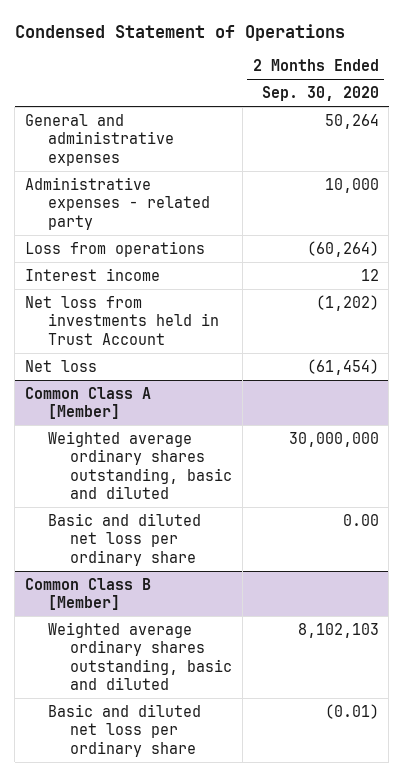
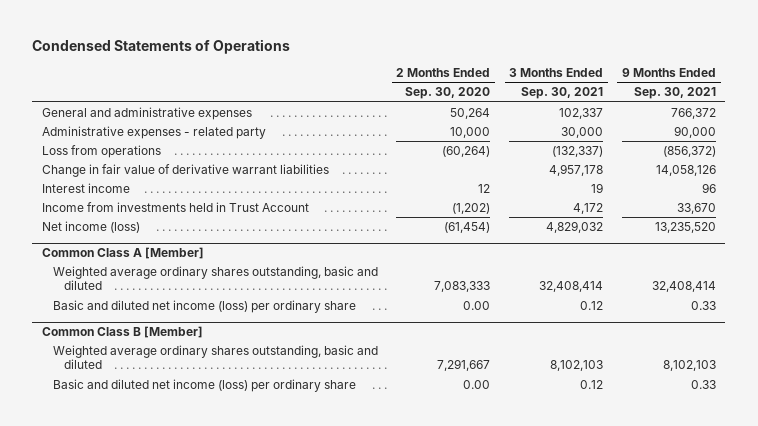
- Condensed Statement of Operations
+ Condensed Statements of Operations
- | 2 Months Ended Sep. 30, 2020
+ | 2 Months Ended Sep. 30, 2020 | 3 Months Ended Sep. 30, 2021 | 9 Months Ended Sep. 30, 2021
+ Change in fair value of derivative warrant liabilities | | 4,957,178 | 14,058,126
- Net loss from investments held in Trust Account | (1,202)
- Net loss | (61,454)
+ Income from investments held in Trust Account | (1,202) | 4,172 | 33,670
+ Net income (loss) | (61,454) | 4,829,032 | 13,235,520
@ Common Class A [Member]
- Weighted average ordinary shares outstanding, basic and diluted | 30,000,000
- Basic and diluted net loss per ordinary share | 0.00
+ Weighted average ordinary shares outstanding, basic and diluted | 7,083,333 | 32,408,414 | 32,408,414
+ Basic and diluted net income (loss) per ordinary share | 0.00 | 0.12 | 0.33
@ Common Class B [Member]
- Weighted average ordinary shares outstanding, basic and diluted | 8,102,103
- Basic and diluted net loss per ordinary share | (0.01)
+ Weighted average ordinary shares outstanding, basic and diluted | 7,291,667 | 8,102,103 | 8,102,103
+ Basic and diluted net income (loss) per ordinary share | 0.00 | 0.12 | 0.33

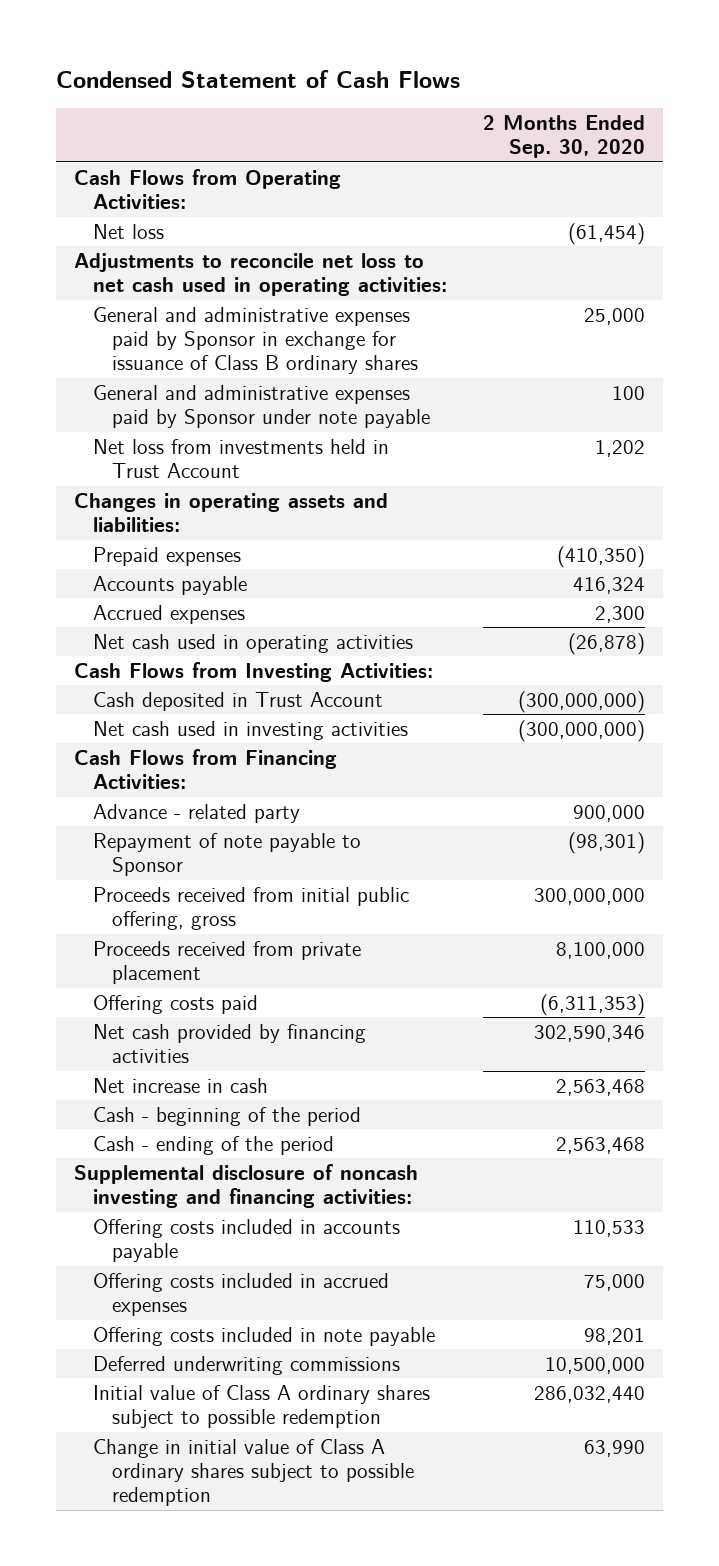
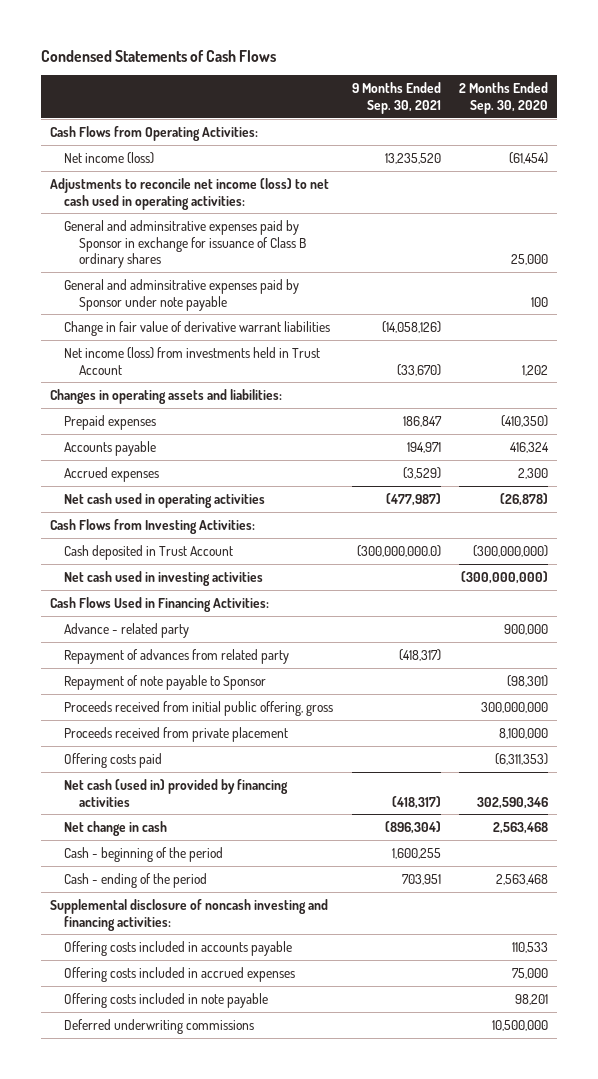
- Condensed Statement of Cash Flows
+ Condensed Statements of Cash Flows
- | 2 Months Ended Sep. 30, 2020
+ | 9 Months Ended Sep. 30, 2021 | 2 Months Ended Sep. 30, 2020
- Net loss | (61,454)
- Adjustments to reconcile net loss to net cash used in operating activities:
- General and administrative expenses paid by Sponsor in exchange for issuance of Class B ordinary shares | 25,000
- General and administrative expenses paid by Sponsor under note payable | 100
- Net loss from investments held in Trust Account | 1,202
+ Net income (loss) | 13,235,520 | (61,454)
+ Adjustments to reconcile net income (loss) to net cash used in operating activities:
+ General and adminsitrative expenses paid by Sponsor in exchange for issuance of Class B ordinary shares | | 25,000
+ General and adminsitrative expenses paid by Sponsor under note payable | | 100
+ Change in fair value of derivative warrant liabilities | (14,058,126) |
+ Net income (loss) from investments held in Trust Account | (33,670) | 1,202
- Cash Flows from Financing Activities:
+ Cash Flows Used in Financing Activities:
+ Repayment of advances from related party | (418,317) |
- Net cash provided by financing activities | 302,590,346
- Net increase in cash | 2,563,468
+ Net cash (used in) provided by financing activities | (418,317) | 302,590,346
+ Net change in cash | (896,304) | 2,563,468
- Initial value of Class A ordinary shares subject to possible redemption | 286,032,440
- Change in initial value of Class A ordinary shares subject to possible redemption | 63,990

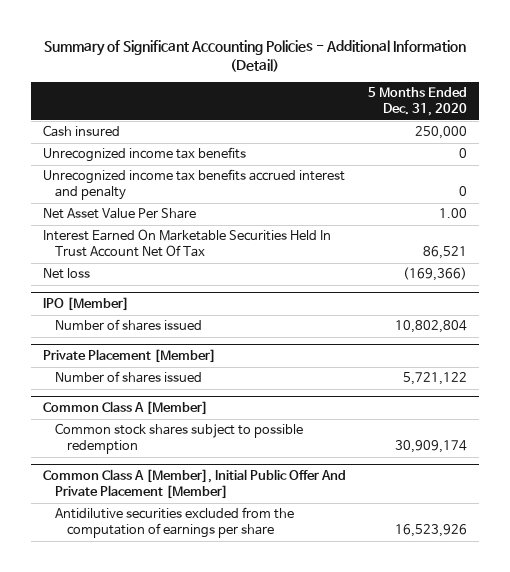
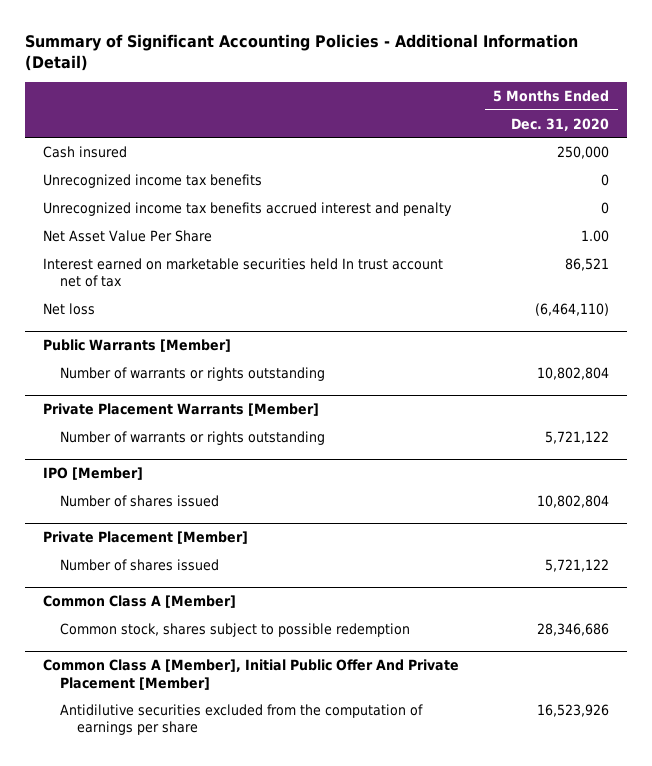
- Interest Earned On Marketable Securities Held In Trust Account Net Of Tax | 86,521
- Net loss | (169,366)
+ Interest earned on marketable securities held In trust account net of tax | 86,521
+ Net loss | (6,464,110)
+ Public Warrants [Member]
+ Number of warrants or rights outstanding | 10,802,804
+ Private Placement Warrants [Member]
+ Number of warrants or rights outstanding | 5,721,122
@ Common Class A [Member]
- Common stock shares subject to possible redemption | 30,909,174
+ Common stock, shares subject to possible redemption | 28,346,686

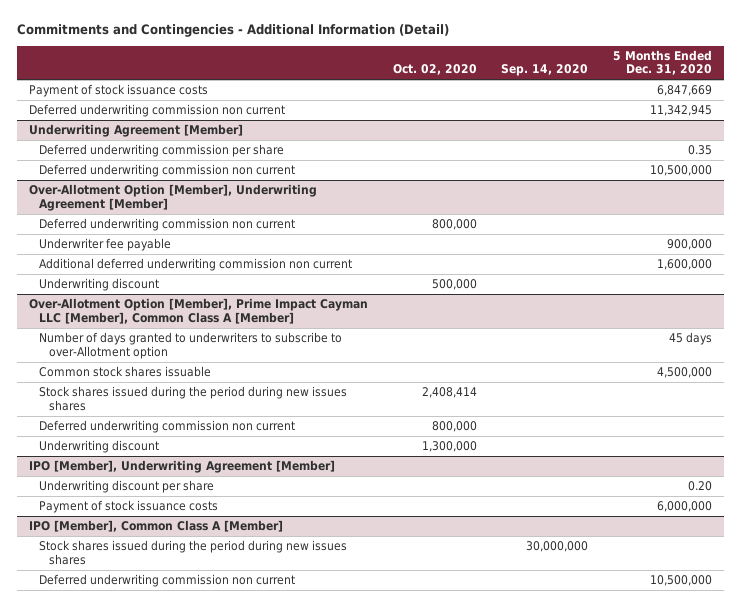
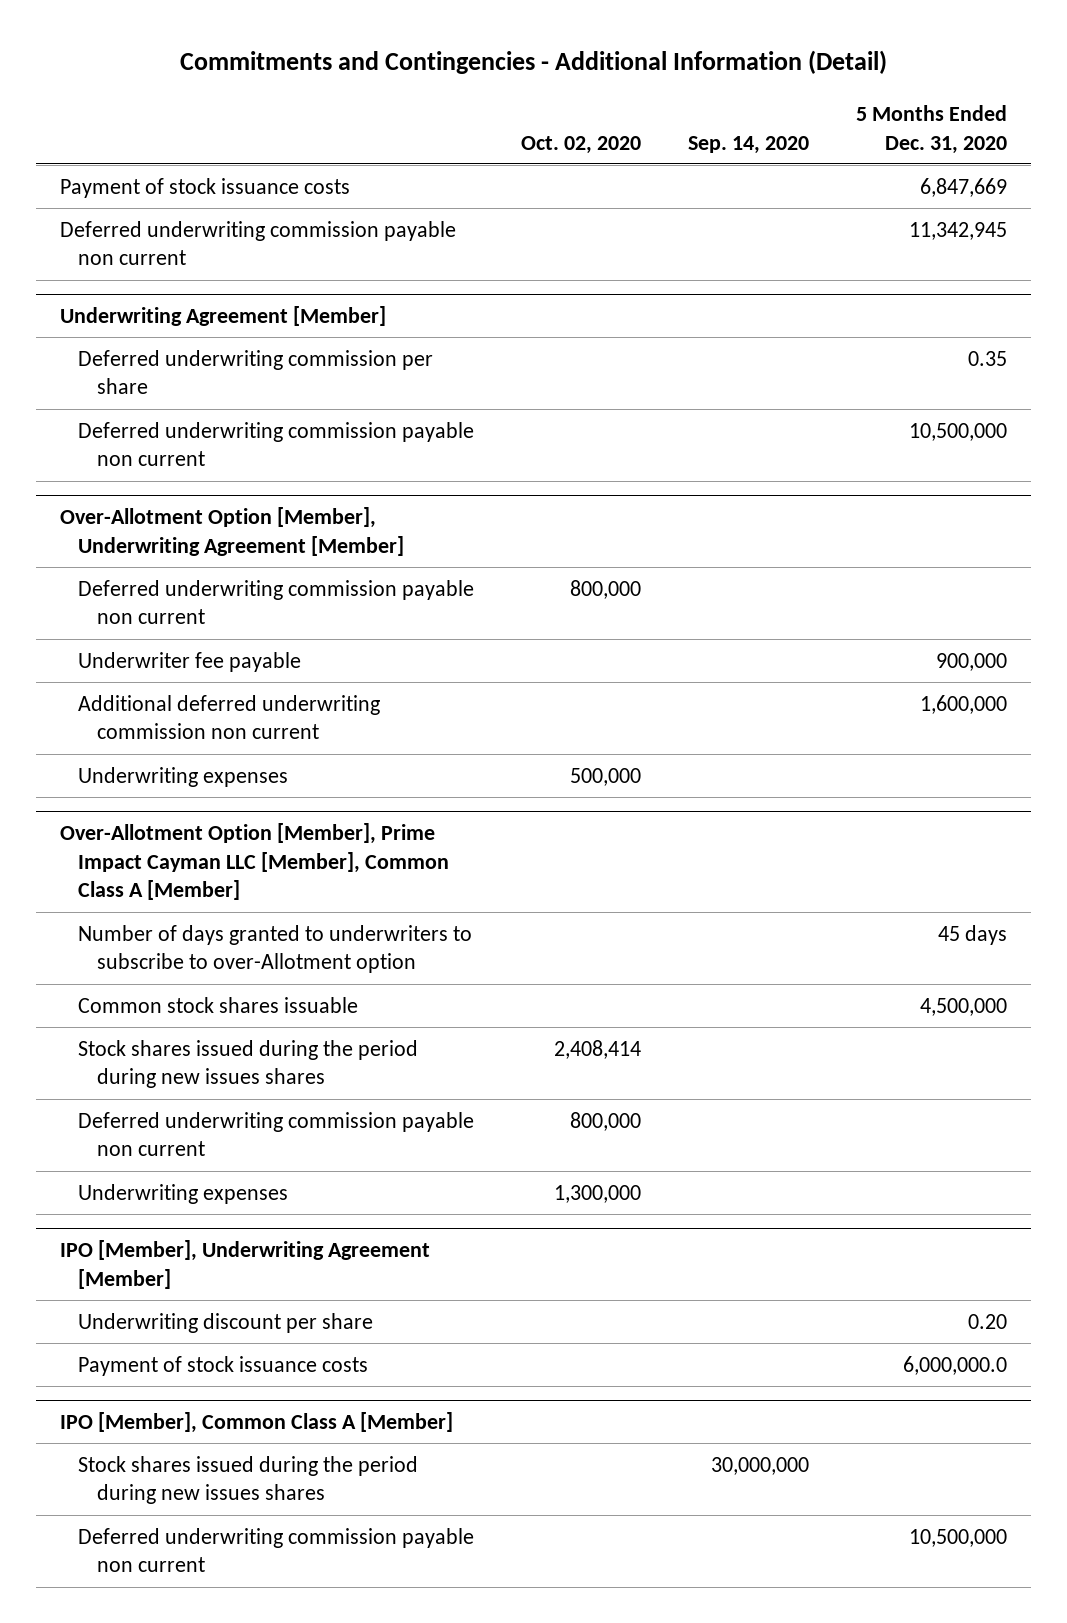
- Deferred underwriting commission non current | | | 11,342,945
+ Deferred underwriting commission payable non current | | | 11,342,945
@ Underwriting Agreement [Member]
- Deferred underwriting commission non current | | | 10,500,000
+ Deferred underwriting commission payable non current | | | 10,500,000
@ Over-Allotment Option [Member], Underwriting Agreement [Member]
- Deferred underwriting commission non current | 800,000 | |
+ Deferred underwriting commission payable non current | 800,000 | |
- Underwriting discount | 500,000 | |
+ Underwriting expenses | 500,000 | |
@ Over-Allotment Option [Member], Prime Impact Cayman LLC [Member], Common Class A [Member]
- Deferred underwriting commission non current | 800,000 | |
- Underwriting discount | 1,300,000 | |
+ Deferred underwriting commission payable non current | 800,000 | |
+ Underwriting expenses | 1,300,000 | |
@ IPO [Member], Underwriting Agreement [Member]
- Payment of stock issuance costs | | | 6,000,000
+ Payment of stock issuance costs | | | 6,000,000.0
@ IPO [Member], Common Class A [Member]
- Deferred underwriting commission non current | | | 10,500,000
+ Deferred underwriting commission payable non current | | | 10,500,000

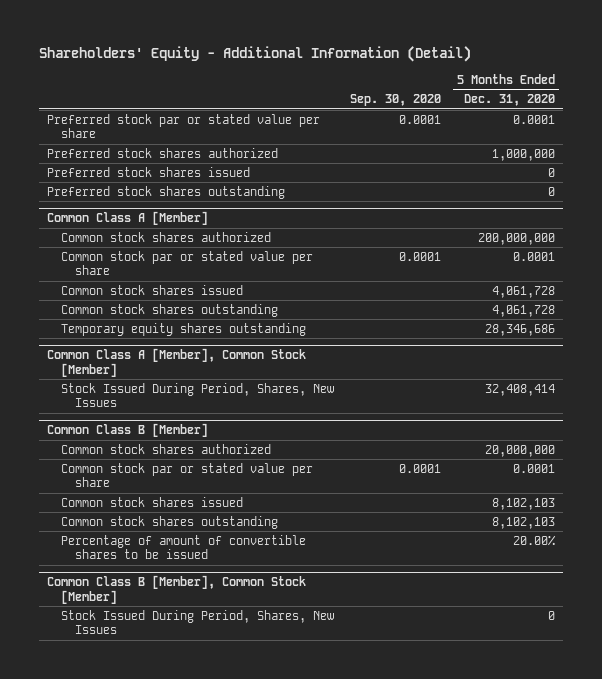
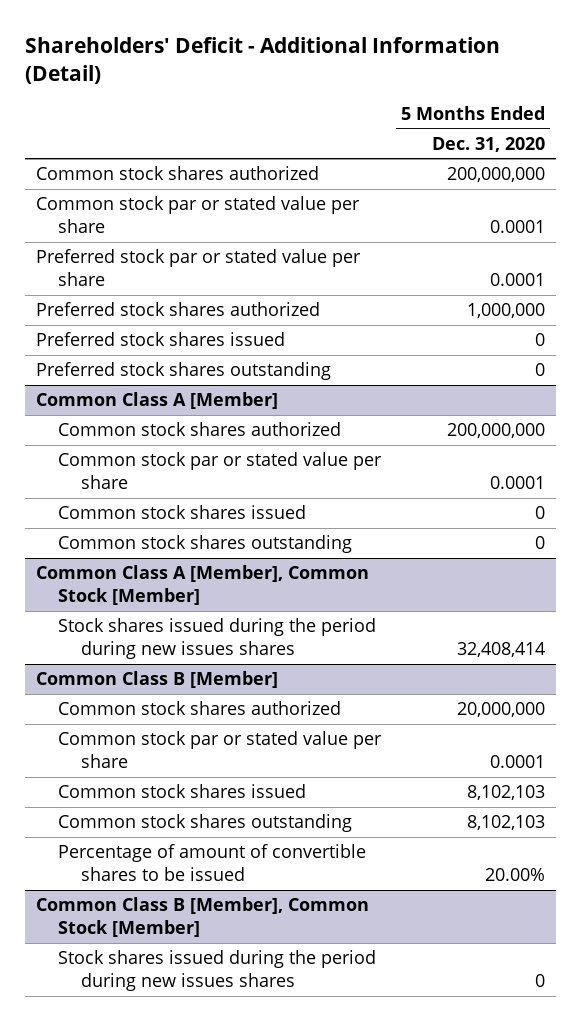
- Shareholders' Equity - Additional Information (Detail)
+ Shareholders' Deficit - Additional Information (Detail)
- | Sep. 30, 2020 | 5 Months Ended Dec. 31, 2020
+ | 5 Months Ended Dec. 31, 2020
+ Common stock shares authorized | 200,000,000
+ Common stock par or stated value per share | 0.0001
@ Common Class A [Member]
- Common stock shares issued | | 4,061,728
- Common stock shares outstanding | | 4,061,728
- Temporary equity shares outstanding | | 28,346,686
+ Common stock shares issued | 0
+ Common stock shares outstanding | 0
@ Common Class A [Member], Common Stock [Member]
- Stock Issued During Period, Shares, New Issues | | 32,408,414
+ Stock shares issued during the period during new issues shares | 32,408,414
@ Common Class B [Member], Common Stock [Member]
- Stock Issued During Period, Shares, New Issues | | 0
+ Stock shares issued during the period during new issues shares | 0

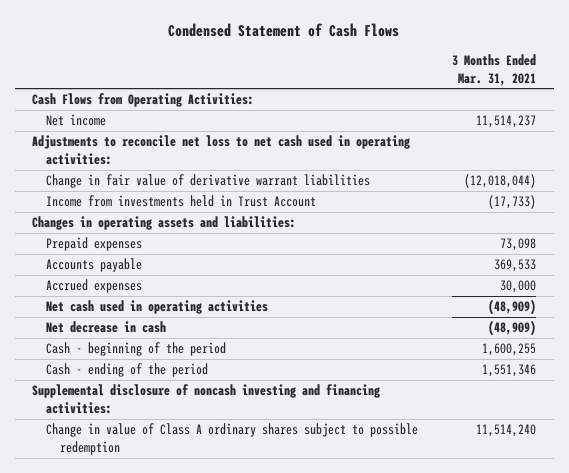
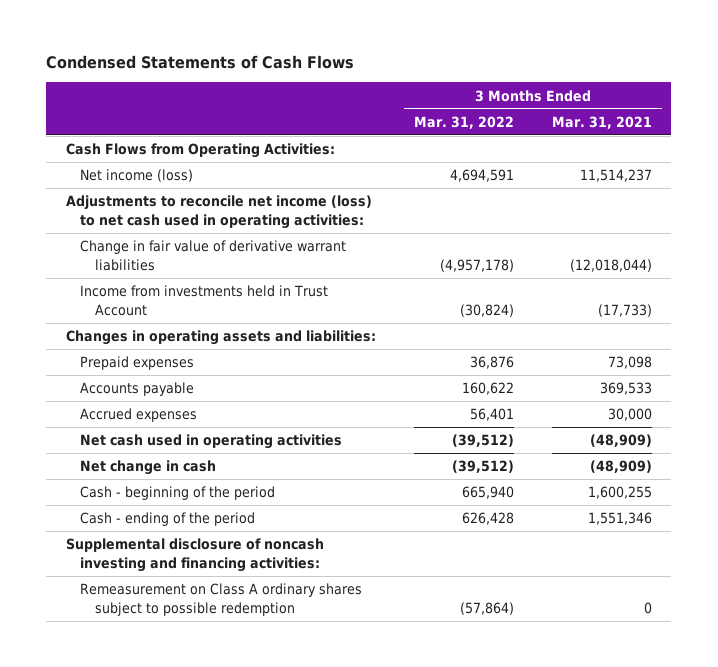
- Condensed Statement of Cash Flows
+ Condensed Statements of Cash Flows
- | 3 Months Ended Mar. 31, 2021
+ | 3 Months Ended Mar. 31, 2022 | 3 Months Ended Mar. 31, 2021
- Net income | 11,514,237
- Adjustments to reconcile net loss to net cash used in operating activities:
+ Net income (loss) | 4,694,591 | 11,514,237
+ Adjustments to reconcile net income (loss) to net cash used in operating activities:
- Net decrease in cash | (48,909)
+ Net change in cash | (39,512) | (48,909)
- Change in value of Class A ordinary shares subject to possible redemption | 11,514,240
+ Remeasurement on Class A ordinary shares subject to possible redemption | (57,864) | 0

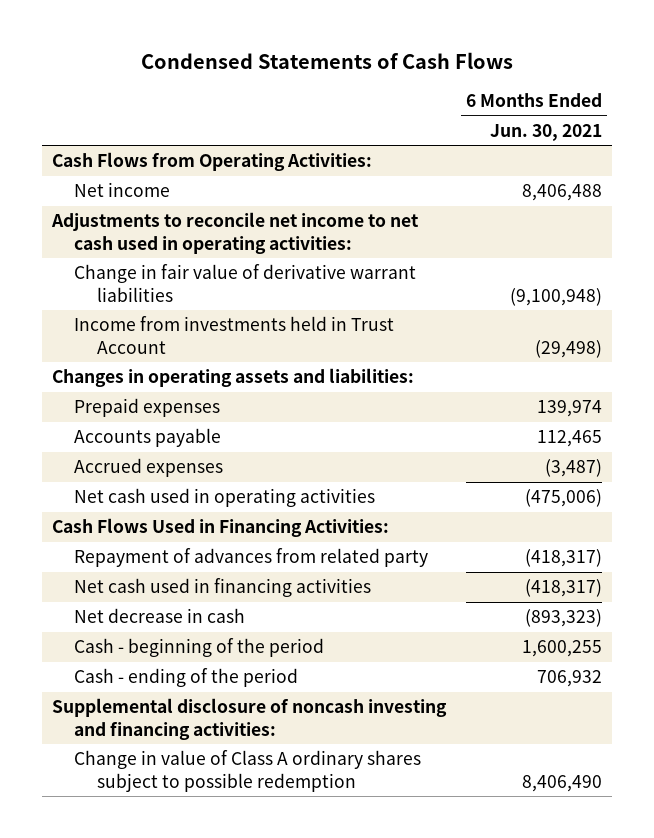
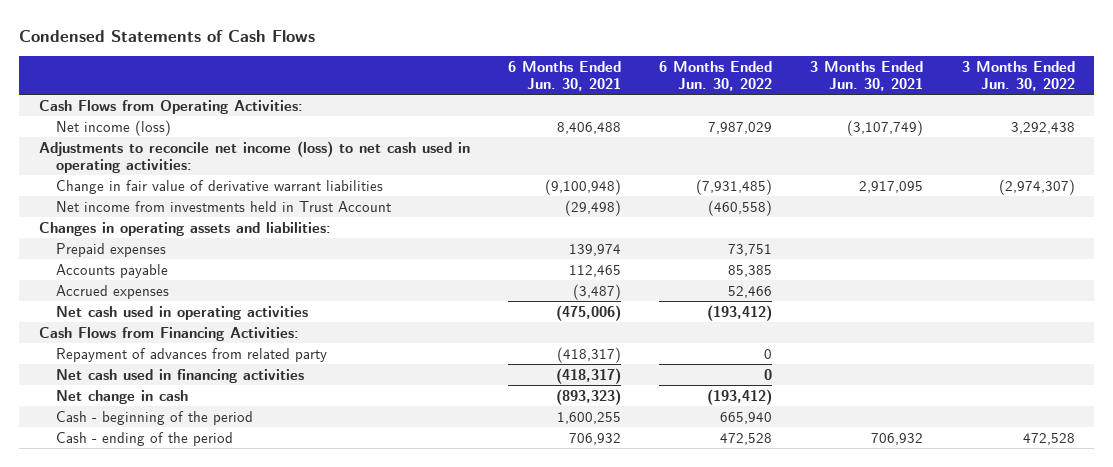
- | 6 Months Ended Jun. 30, 2021
+ | 6 Months Ended Jun. 30, 2021 | 6 Months Ended Jun. 30, 2022 | 3 Months Ended Jun. 30, 2021 | 3 Months Ended Jun. 30, 2022
- Net income | 8,406,488
- Adjustments to reconcile net income to net cash used in operating activities:
+ Net income (loss) | 8,406,488 | 7,987,029 | (3,107,749) | 3,292,438
+ Adjustments to reconcile net income (loss) to net cash used in operating activities:
- Income from investments held in Trust Account | (29,498)
+ Net income from investments held in Trust Account | (29,498) | (460,558) | |
- Cash Flows Used in Financing Activities:
+ Cash Flows from Financing Activities:
- Net decrease in cash | (893,323)
+ Net change in cash | (893,323) | (193,412) | |
- Supplemental disclosure of noncash investing and financing activities:
- Change in value of Class A ordinary shares subject to possible redemption | 8,406,490

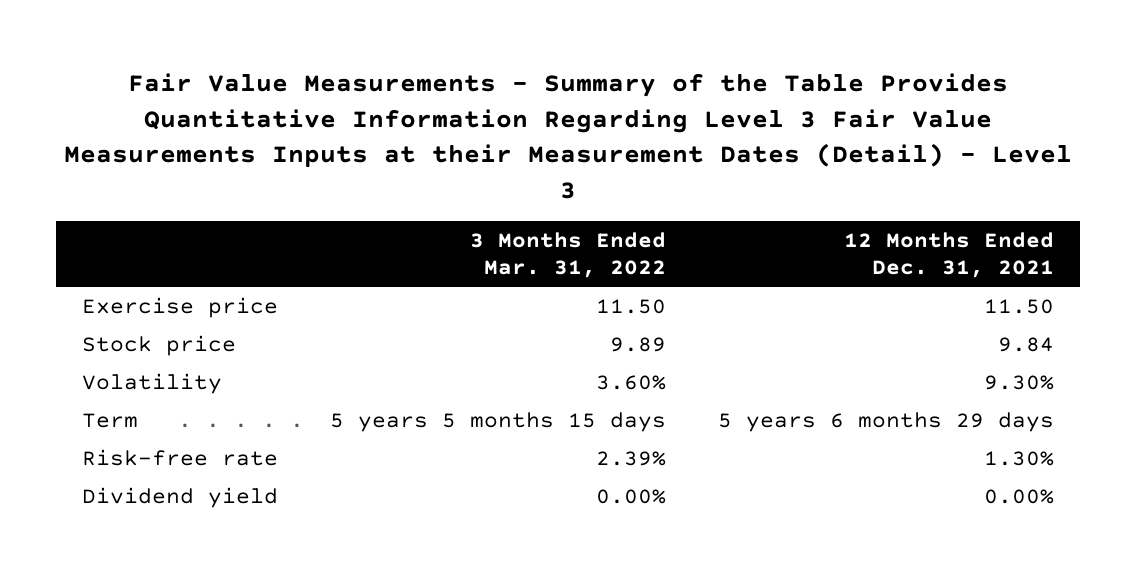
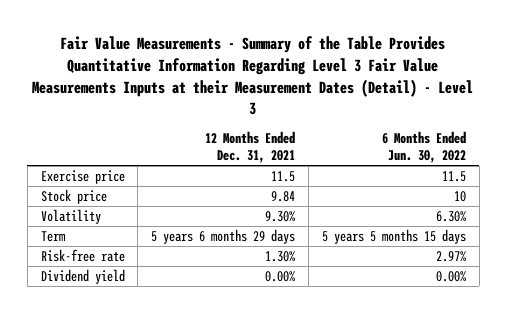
- | 3 Months Ended Mar. 31, 2022 | 12 Months Ended Dec. 31, 2021
+ | 12 Months Ended Dec. 31, 2021 | 6 Months Ended Jun. 30, 2022
- Exercise price | 11.50 | 11.50
+ Exercise price | 11.5 | 11.5

